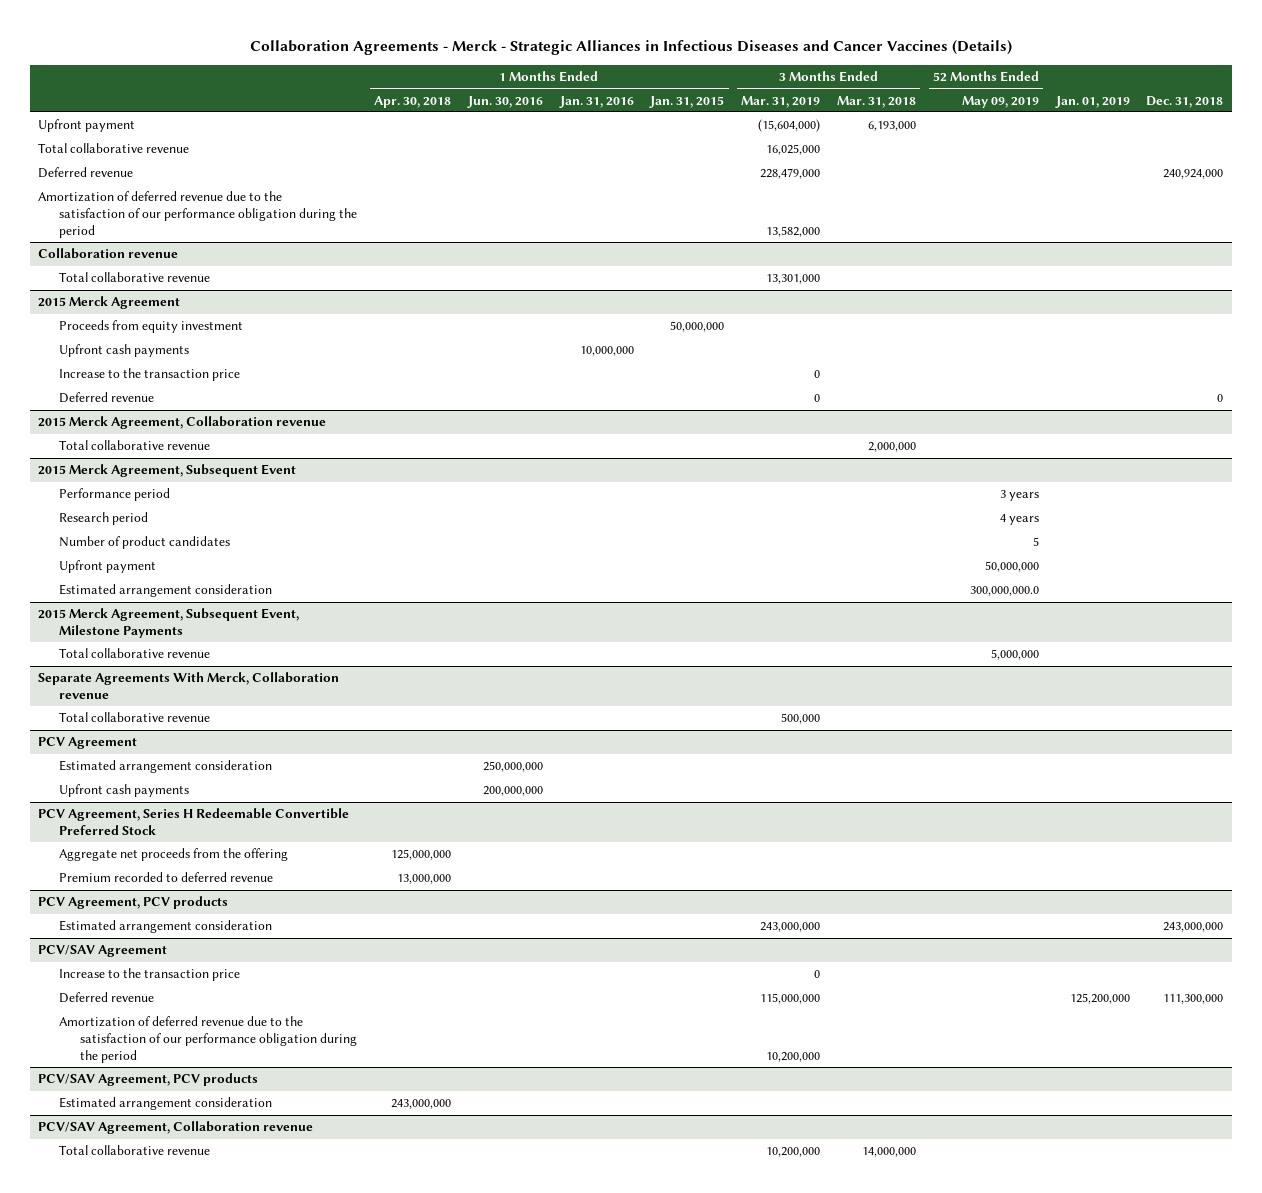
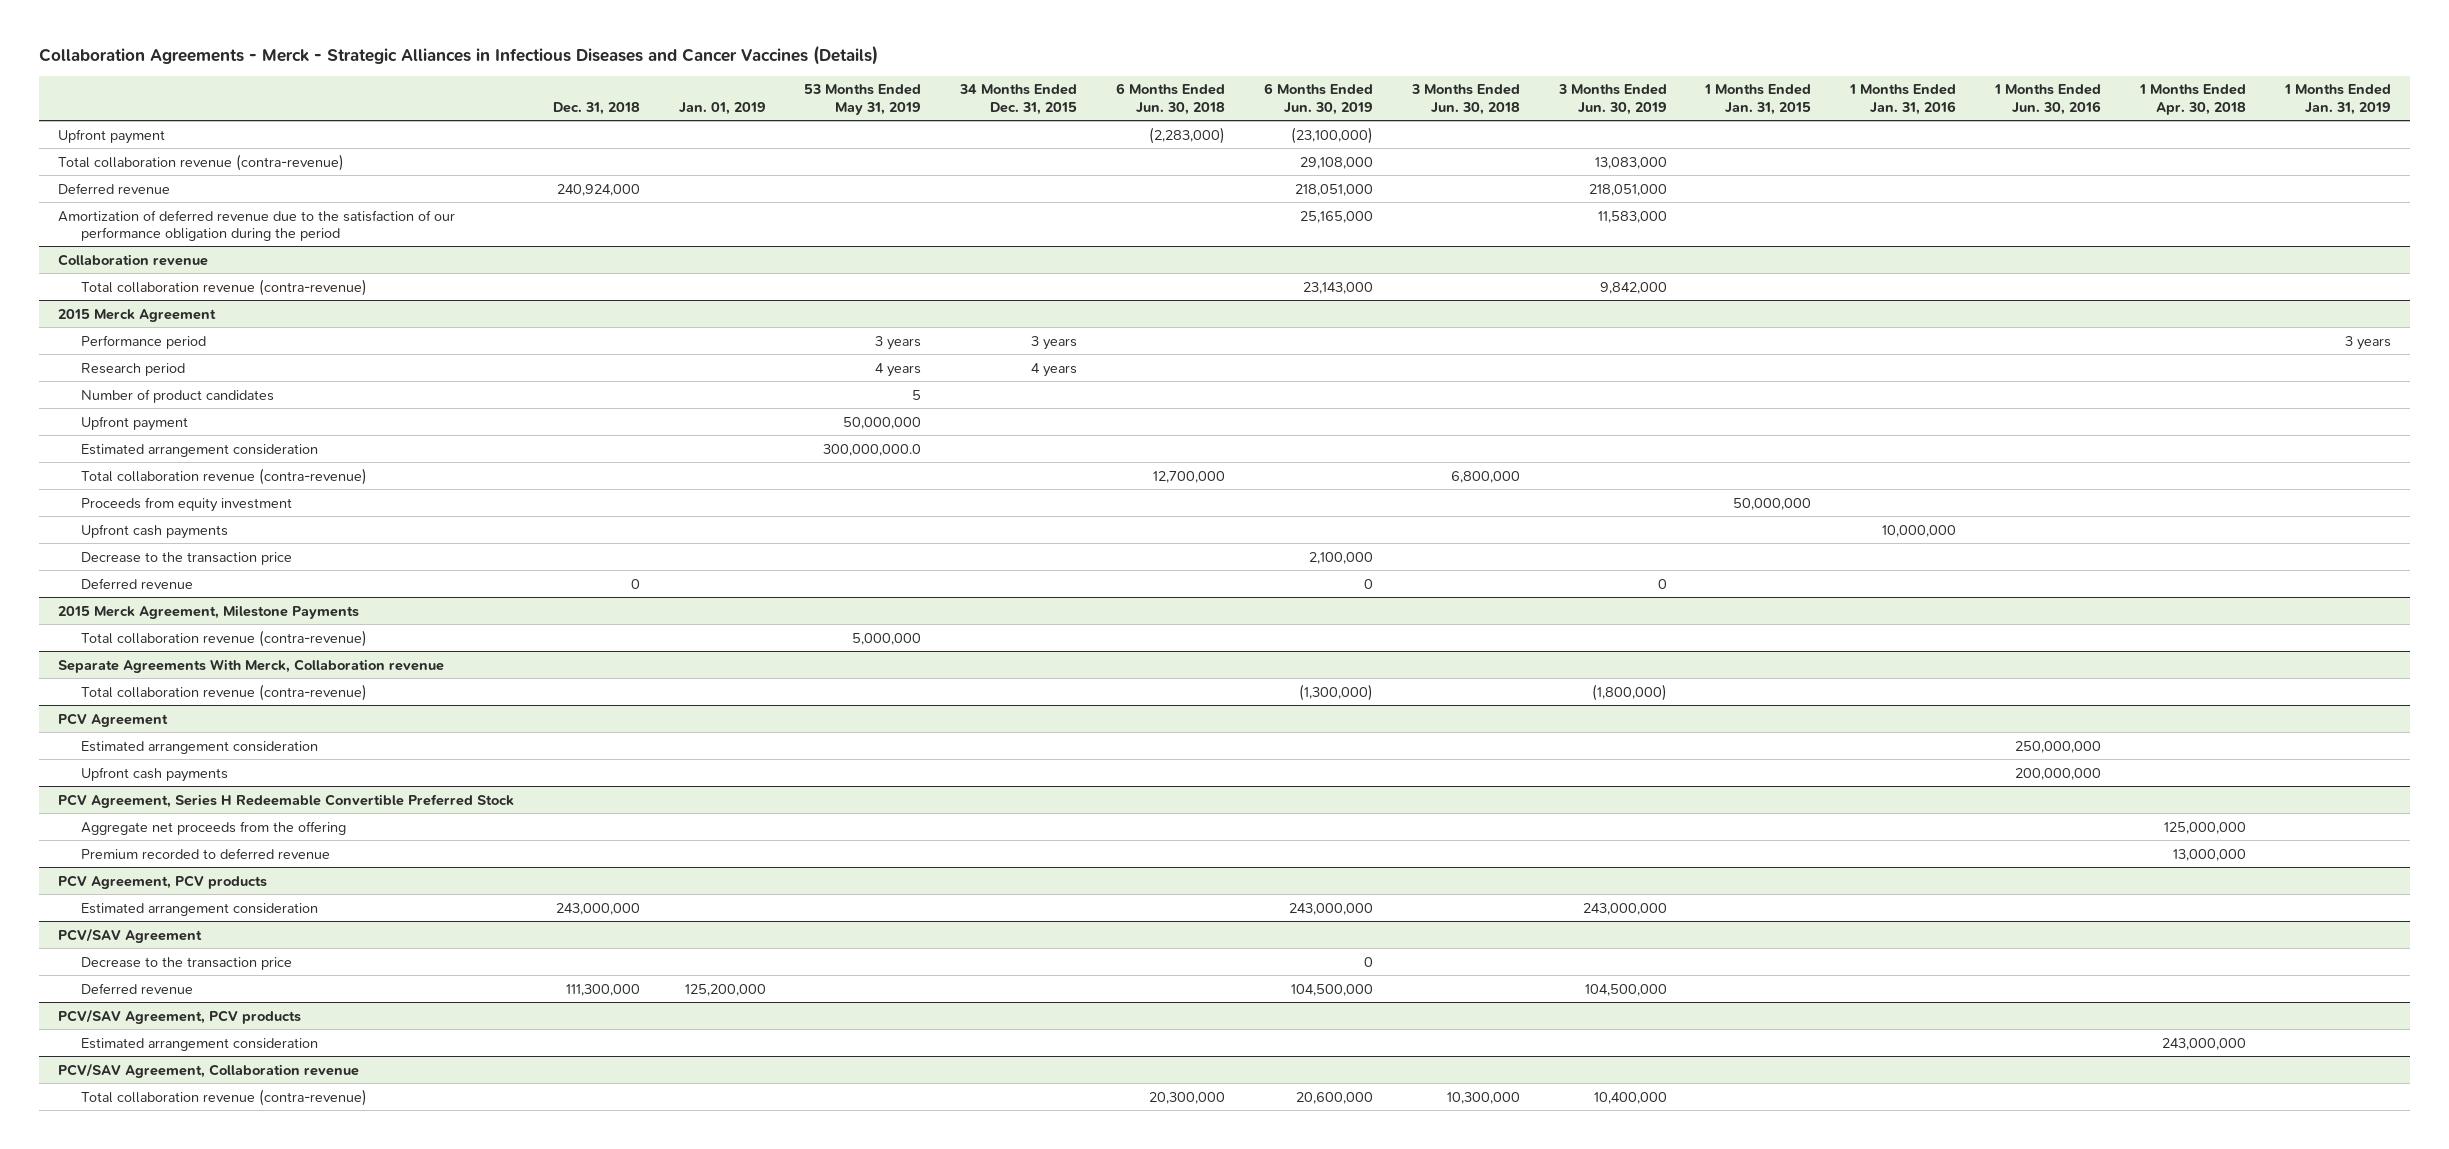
- | 1 Months Ended Apr. 30, 2018 | 1 Months Ended Jun. 30, 2016 | 1 Months Ended Jan. 31, 2016 | 1 Months Ended Jan. 31, 2015 | 3 Months Ended Mar. 31, 2019 | 3 Months Ended Mar. 31, 2018 | 52 Months Ended May 09, 2019 | Jan. 01, 2019 | Dec. 31, 2018
+ | Dec. 31, 2018 | Jan. 01, 2019 | 53 Months Ended May 31, 2019 | 34 Months Ended Dec. 31, 2015 | 6 Months Ended Jun. 30, 2018 | 6 Months Ended Jun. 30, 2019 | 3 Months Ended Jun. 30, 2018 | 3 Months Ended Jun. 30, 2019 | 1 Months Ended Jan. 31, 2015 | 1 Months Ended Jan. 31, 2016 | 1 Months Ended Jun. 30, 2016 | 1 Months Ended Apr. 30, 2018 | 1 Months Ended Jan. 31, 2019
- Total collaborative revenue | | | | | 16,025,000 | | | |
+ Total collaboration revenue (contra-revenue) | | | | | | 29,108,000 | | 13,083,000 | | | | |
@ Collaboration revenue
- Total collaborative revenue | | | | | 13,301,000 | | | |
+ Total collaboration revenue (contra-revenue) | | | | | | 23,143,000 | | 9,842,000 | | | | |
@ 2015 Merck Agreement
+ Performance period | | | 3 years | 3 years | | | | | | | | | 3 years
+ Research period | | | 4 years | 4 years | | | | | | | | |
+ Number of product candidates | | | 5 | | | | | | | | | |
+ Upfront payment | | | 50,000,000 | | | | | | | | | |
+ Estimated arrangement consideration | | | 300,000,000.0 | | | | | | | | | |
+ Total collaboration revenue (contra-revenue) | | | | | 12,700,000 | | 6,800,000 | | | | | |
- Increase to the transaction price | | | | | 0 | | | |
+ Decrease to the transaction price | | | | | | 2,100,000 | | | | | | |
- 2015 Merck Agreement, Collaboration revenue
- Total collaborative revenue | | | | | | 2,000,000 | | |
- 2015 Merck Agreement, Subsequent Event
- Performance period | | | | | | | 3 years | |
- Research period | | | | | | | 4 years | |
- Number of product candidates | | | | | | | 5 | |
- Upfront payment | | | | | | | 50,000,000 | |
- Estimated arrangement consideration | | | | | | | 300,000,000.0 | |
- 2015 Merck Agreement, Subsequent Event, Milestone Payments
- Total collaborative revenue | | | | | | | 5,000,000 | |
+ 2015 Merck Agreement, Milestone Payments
+ Total collaboration revenue (contra-revenue) | | | 5,000,000 | | | | | | | | | |
@ Separate Agreements With Merck, Collaboration revenue
- Total collaborative revenue | | | | | 500,000 | | | |
+ Total collaboration revenue (contra-revenue) | | | | | | (1,300,000) | | (1,800,000) | | | | |
@ PCV/SAV Agreement
- Increase to the transaction price | | | | | 0 | | | |
+ Decrease to the transaction price | | | | | | 0 | | | | | | |
- Amortization of deferred revenue due to the satisfaction of our performance obligation during the period | | | | | 10,200,000 | | | |
@ PCV/SAV Agreement, Collaboration revenue
- Total collaborative revenue | | | | | 10,200,000 | 14,000,000 | | |
+ Total collaboration revenue (contra-revenue) | | | | | 20,300,000 | 20,600,000 | 10,300,000 | 10,400,000 | | | | |

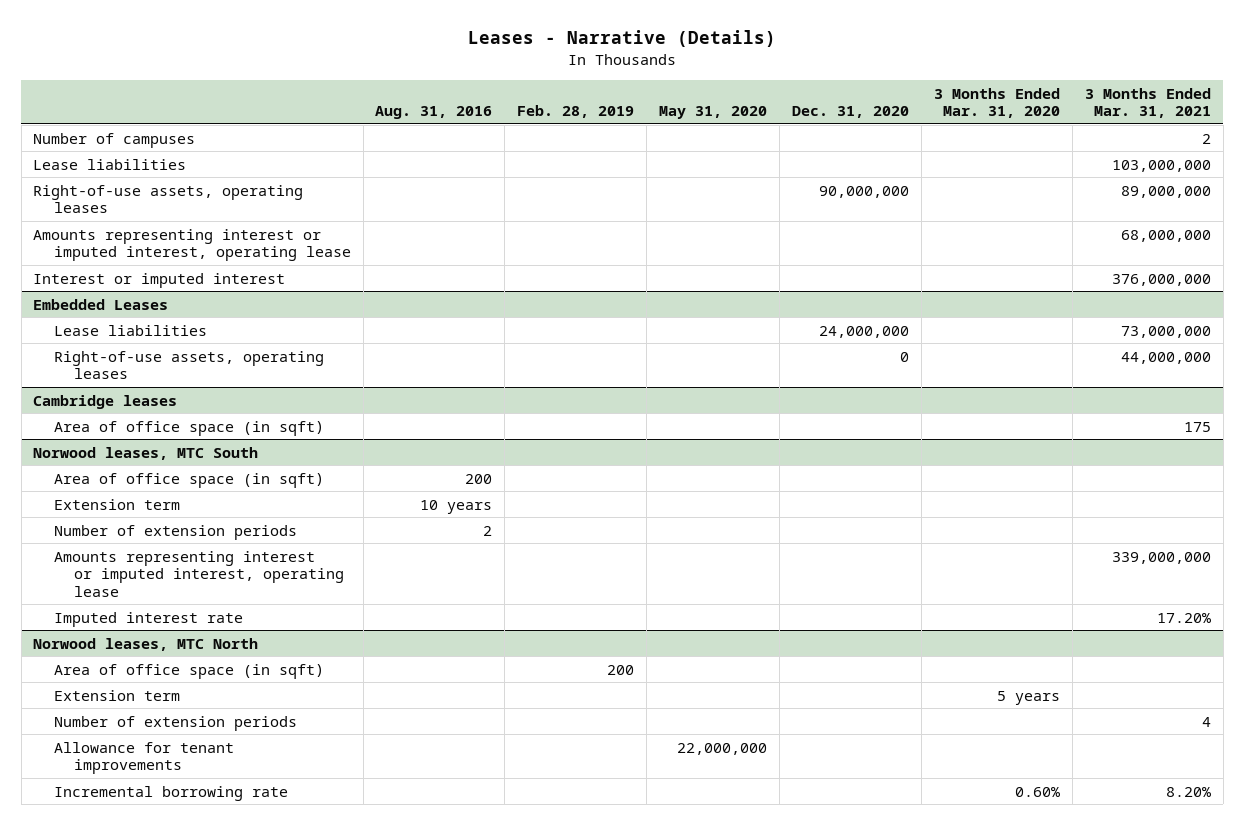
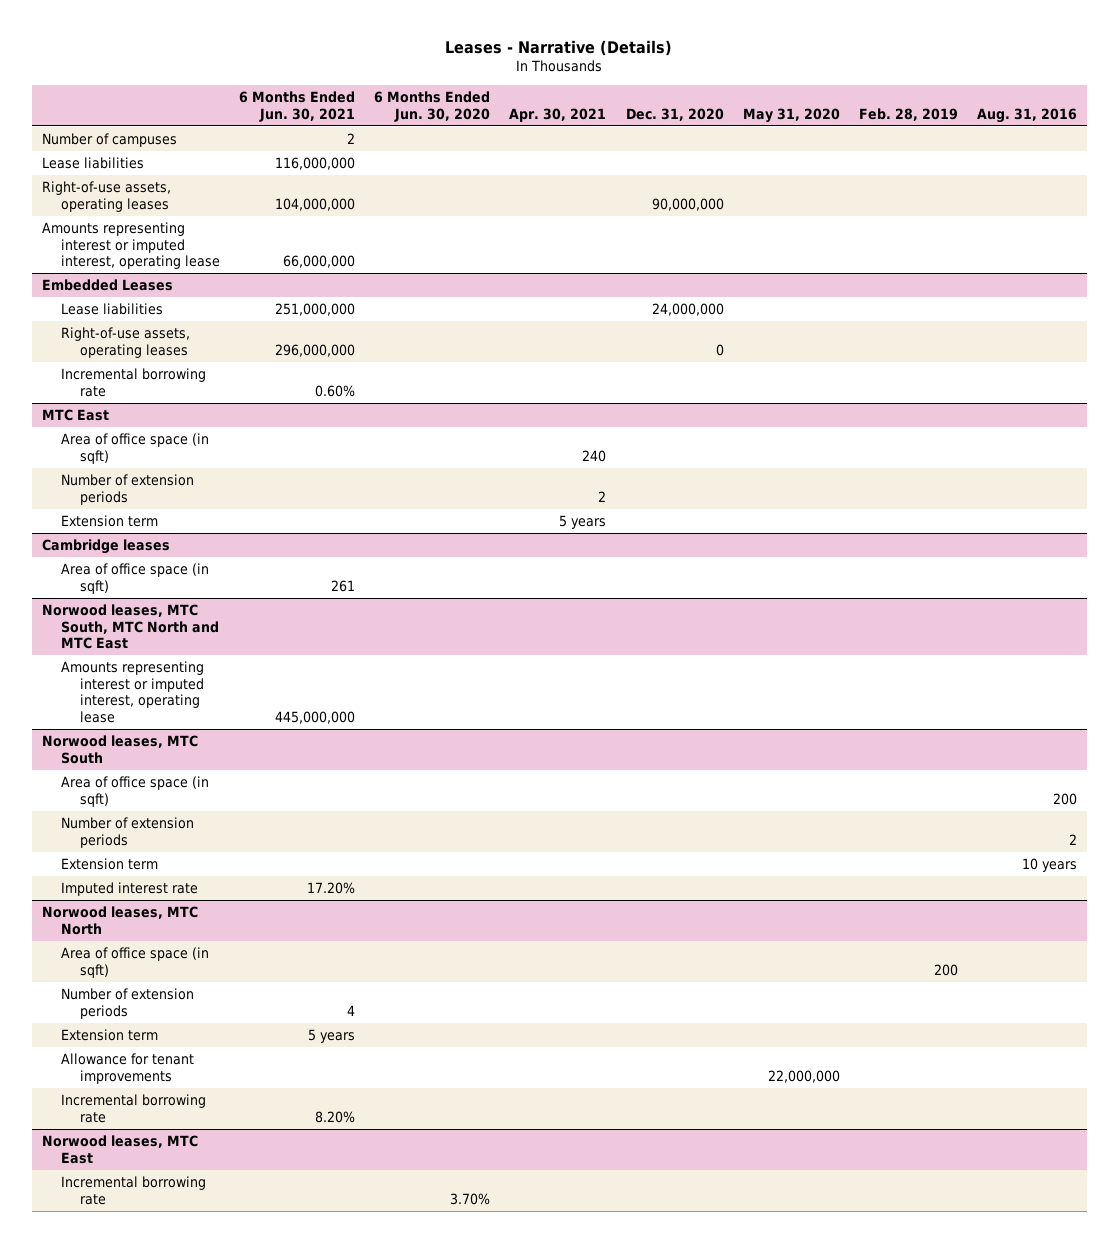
- | Aug. 31, 2016 | Feb. 28, 2019 | May 31, 2020 | Dec. 31, 2020 | 3 Months Ended Mar. 31, 2020 | 3 Months Ended Mar. 31, 2021
+ | 6 Months Ended Jun. 30, 2021 | 6 Months Ended Jun. 30, 2020 | Apr. 30, 2021 | Dec. 31, 2020 | May 31, 2020 | Feb. 28, 2019 | Aug. 31, 2016
- Interest or imputed interest | | | | | | 376,000,000
@ Embedded Leases
+ Incremental borrowing rate | 0.60% | | | | | |
+ MTC East
+ Area of office space (in sqft) | | | 240 | | | |
+ Number of extension periods | | | 2 | | | |
+ Extension term | | | 5 years | | | |
+ Norwood leases, MTC South, MTC North and MTC East
+ Amounts representing interest or imputed interest, operating lease | 445,000,000 | | | | | |
@ Norwood leases, MTC South
- Amounts representing interest or imputed interest, operating lease | | | | | | 339,000,000
moved down: Extension term | | | | | | | 10 years
@ Norwood leases, MTC North
moved down: Extension term | 5 years | | | | | |
+ Norwood leases, MTC East
+ Incremental borrowing rate | | 3.70% | | | | |

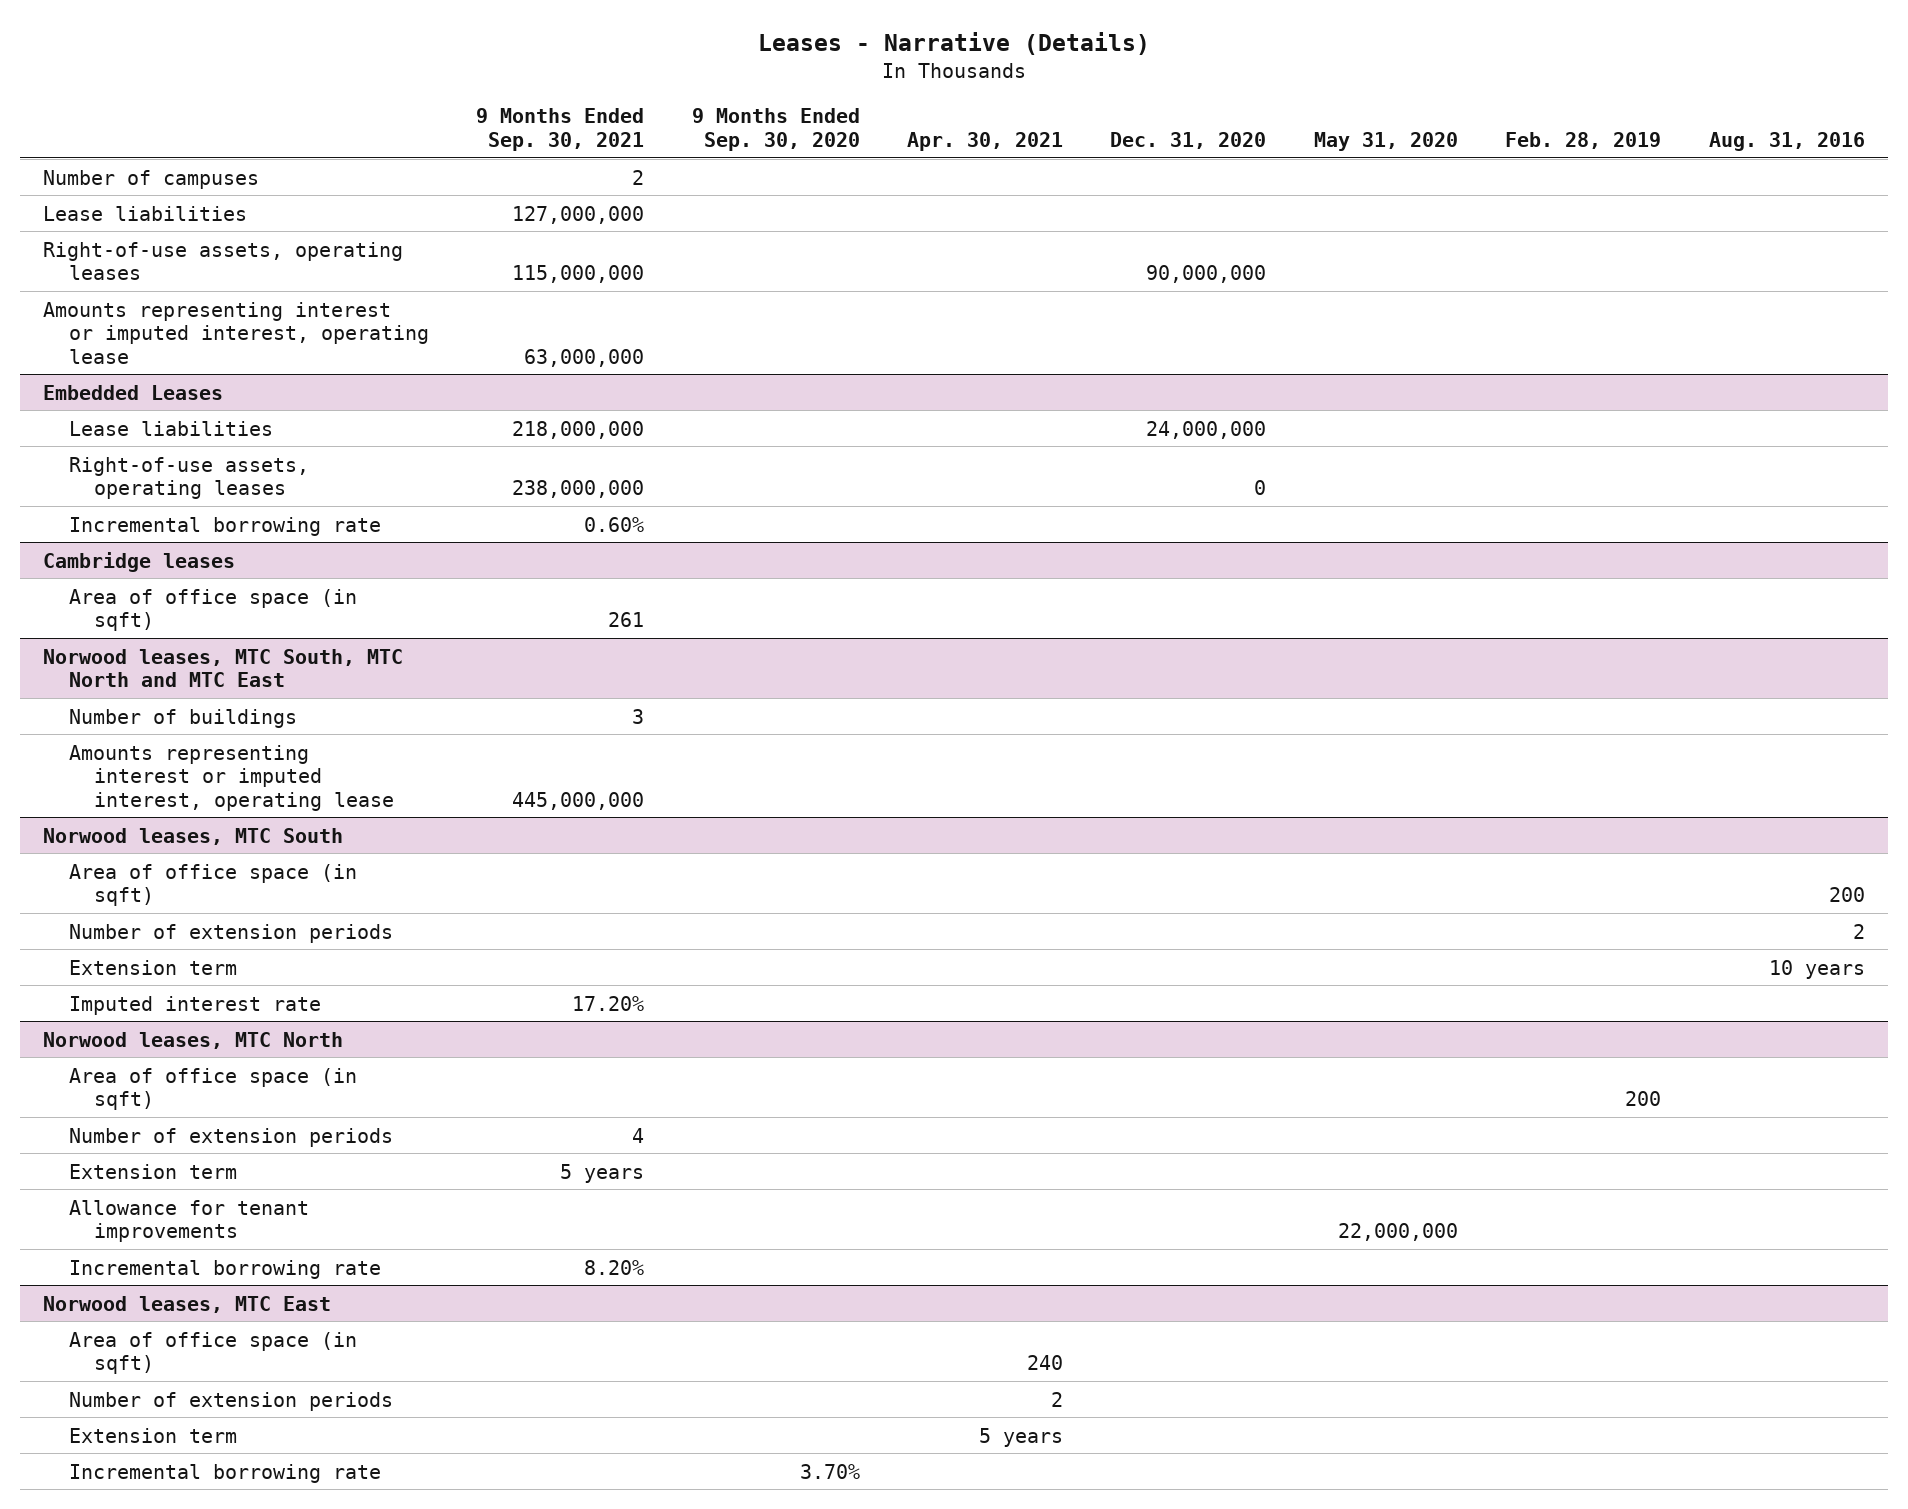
- | 6 Months Ended Jun. 30, 2021 | 6 Months Ended Jun. 30, 2020 | Apr. 30, 2021 | Dec. 31, 2020 | May 31, 2020 | Feb. 28, 2019 | Aug. 31, 2016
+ | 9 Months Ended Sep. 30, 2021 | 9 Months Ended Sep. 30, 2020 | Apr. 30, 2021 | Dec. 31, 2020 | May 31, 2020 | Feb. 28, 2019 | Aug. 31, 2016
- MTC East
- Area of office space (in sqft) | | | 240 | | | |
- Number of extension periods | | | 2 | | | |
- Extension term | | | 5 years | | | |
@ Norwood leases, MTC South, MTC North and MTC East
+ Number of buildings | 3 | | | | | |
@ Norwood leases, MTC East
+ Area of office space (in sqft) | | | 240 | | | |
+ Number of extension periods | | | 2 | | | |
+ Extension term | | | 5 years | | | |

